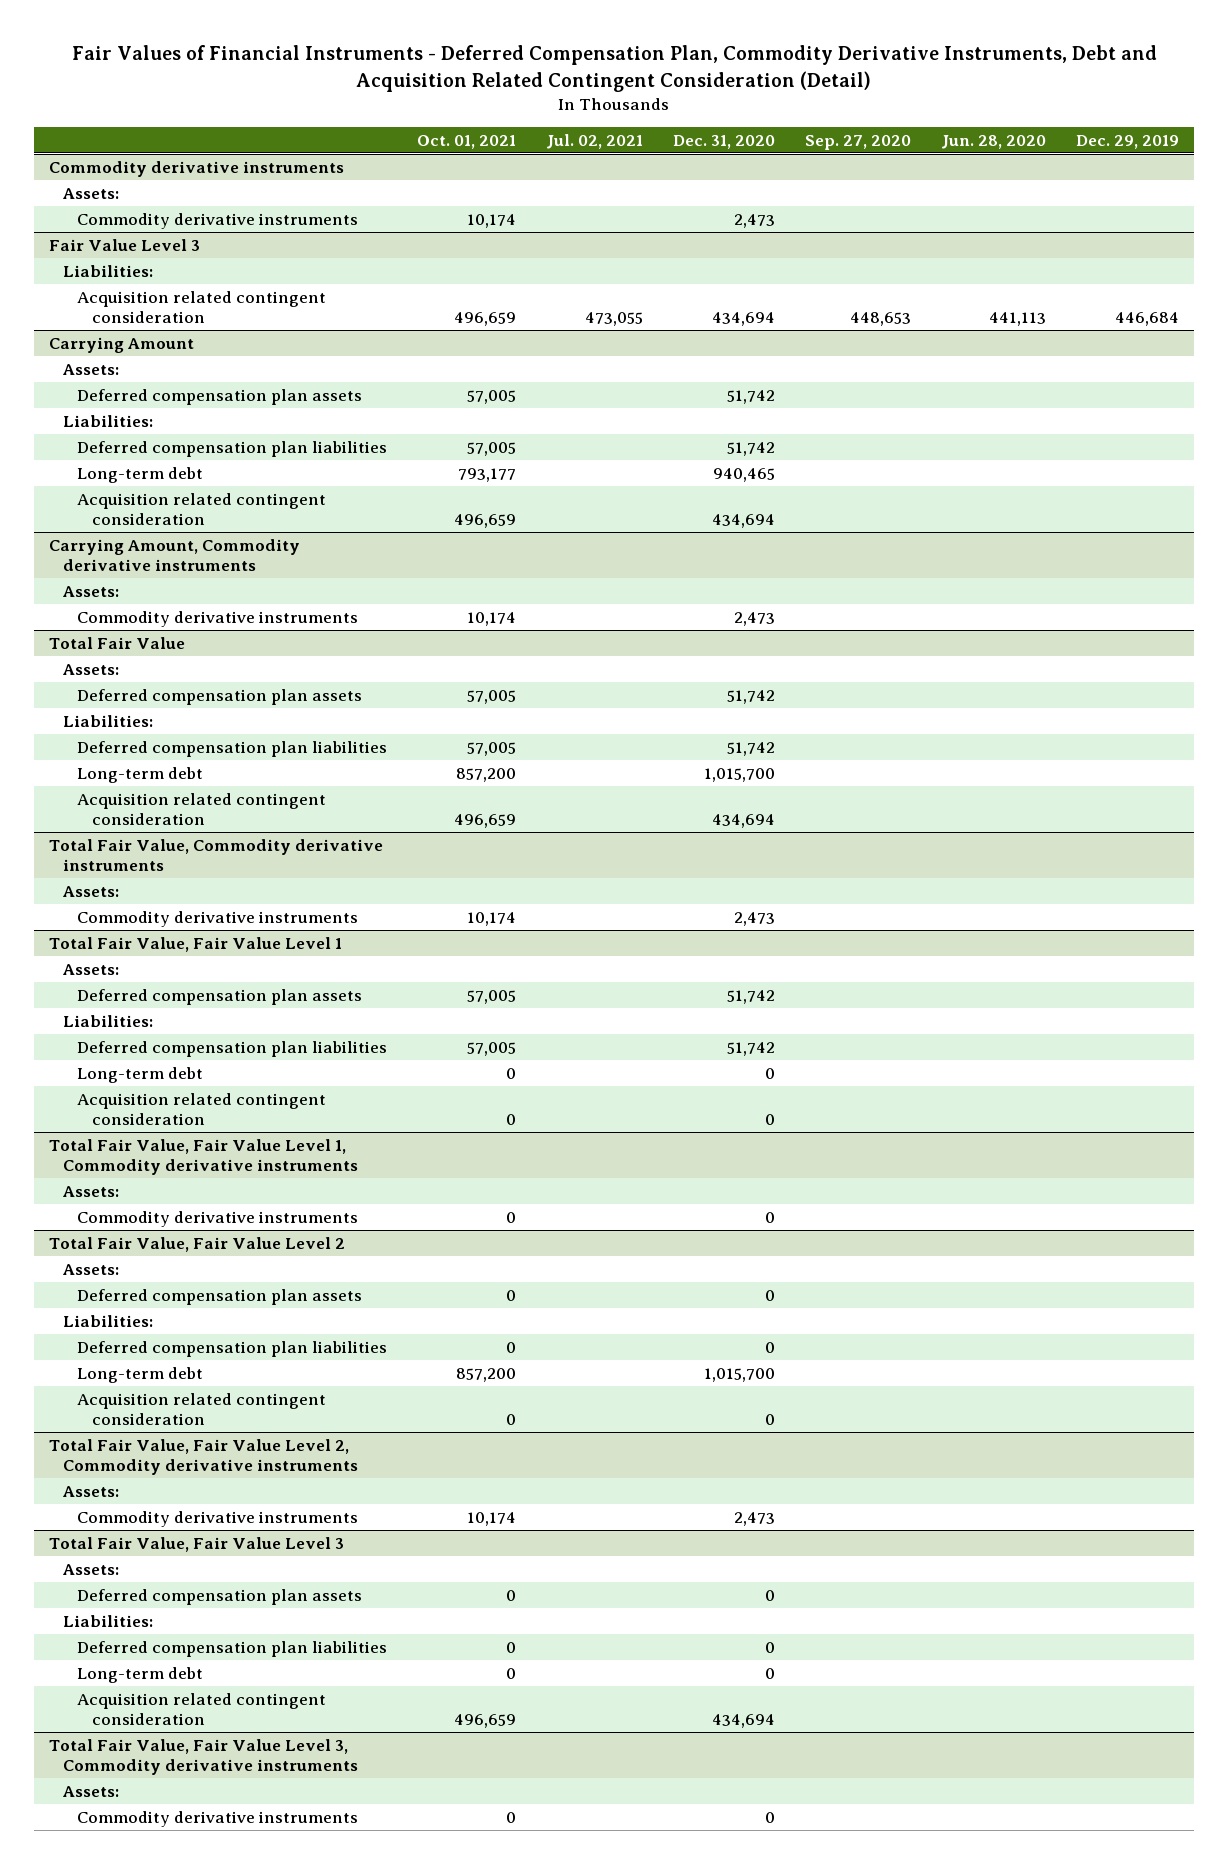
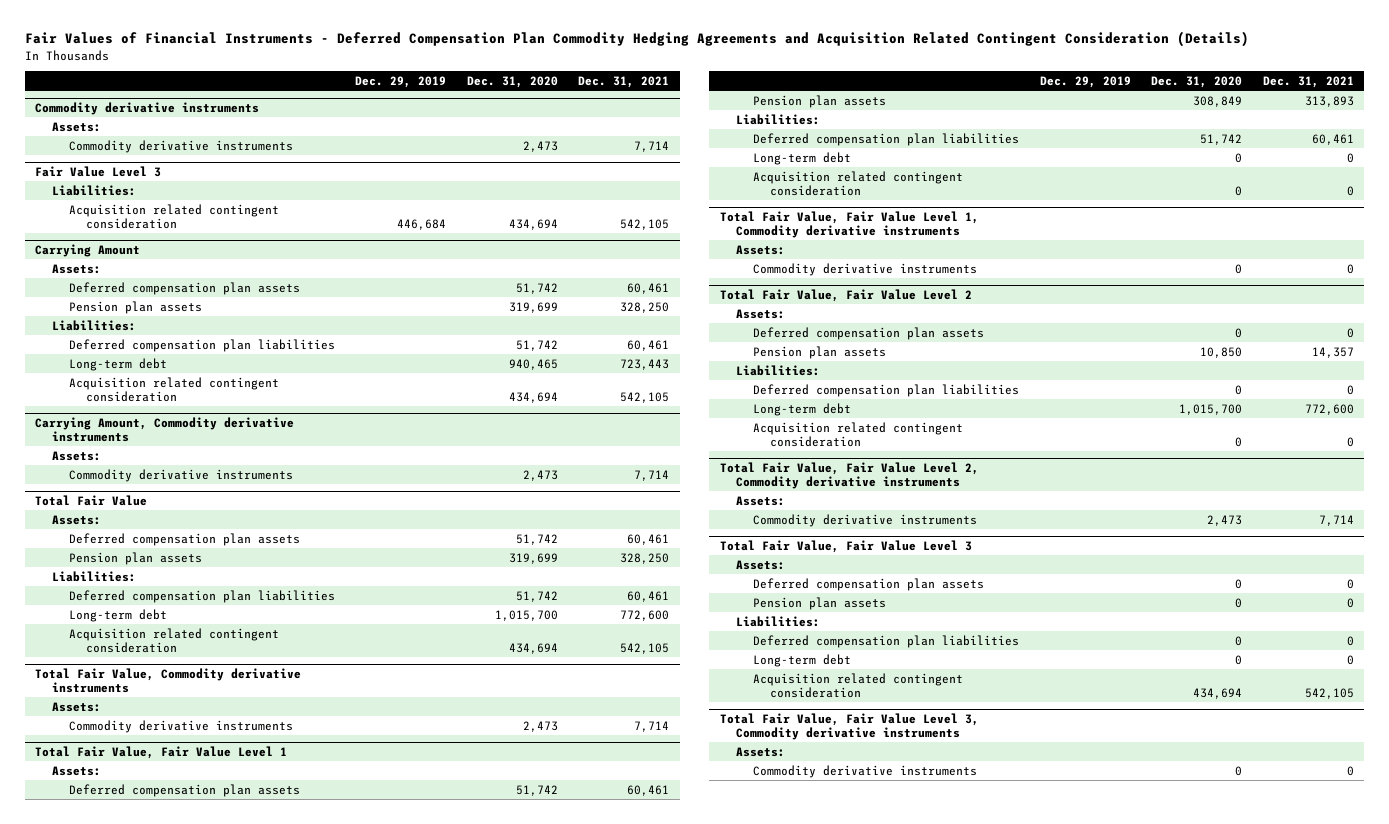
- Fair Values of Financial Instruments - Deferred Compensation Plan, Commodity Derivative Instruments, Debt and Acquisition Related Contingent Consideration (Detail)
+ Fair Values of Financial Instruments - Deferred Compensation Plan Commodity Hedging Agreements and Acquisition Related Contingent Consideration (Details)
- | Oct. 01, 2021 | Jul. 02, 2021 | Dec. 31, 2020 | Sep. 27, 2020 | Jun. 28, 2020 | Dec. 29, 2019
+ | Dec. 29, 2019 | Dec. 31, 2020 | Dec. 31, 2021
@ Carrying Amount
+ Pension plan assets | | 319,699 | 328,250
@ Total Fair Value
+ Pension plan assets | | 319,699 | 328,250
@ Total Fair Value, Fair Value Level 1
+ Pension plan assets | | 308,849 | 313,893
@ Total Fair Value, Fair Value Level 2
+ Pension plan assets | | 10,850 | 14,357
@ Total Fair Value, Fair Value Level 3
+ Pension plan assets | | 0 | 0

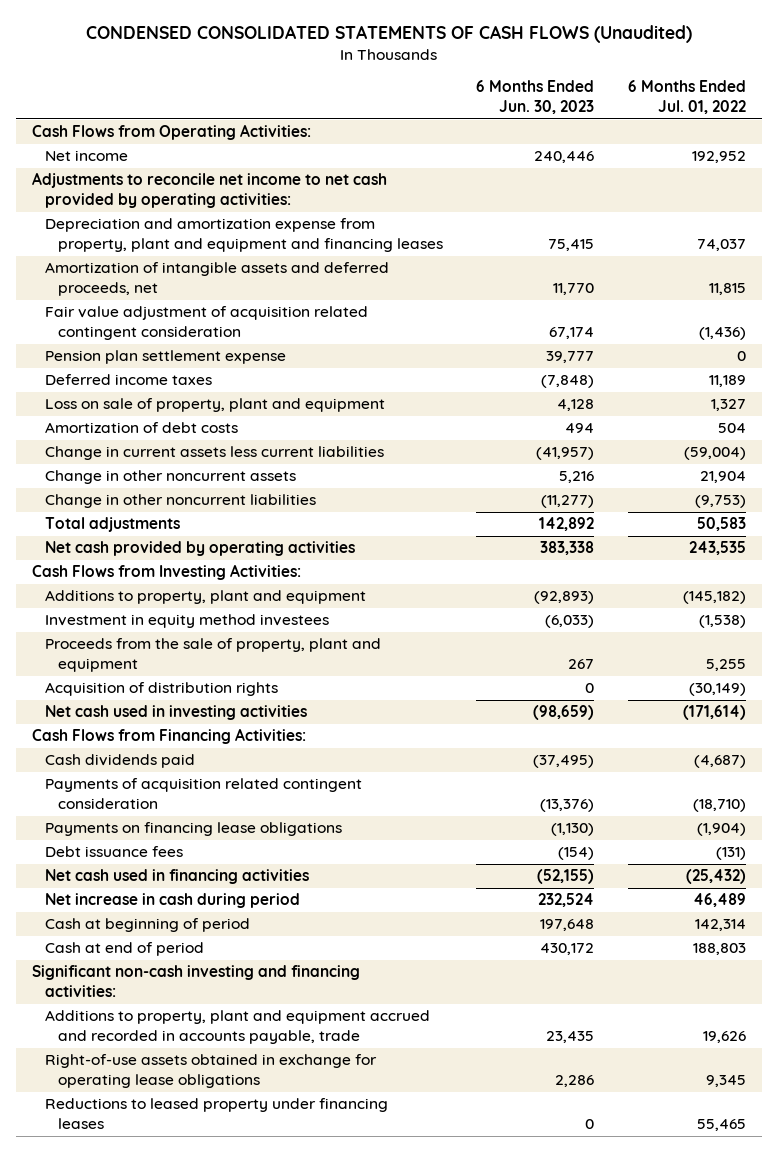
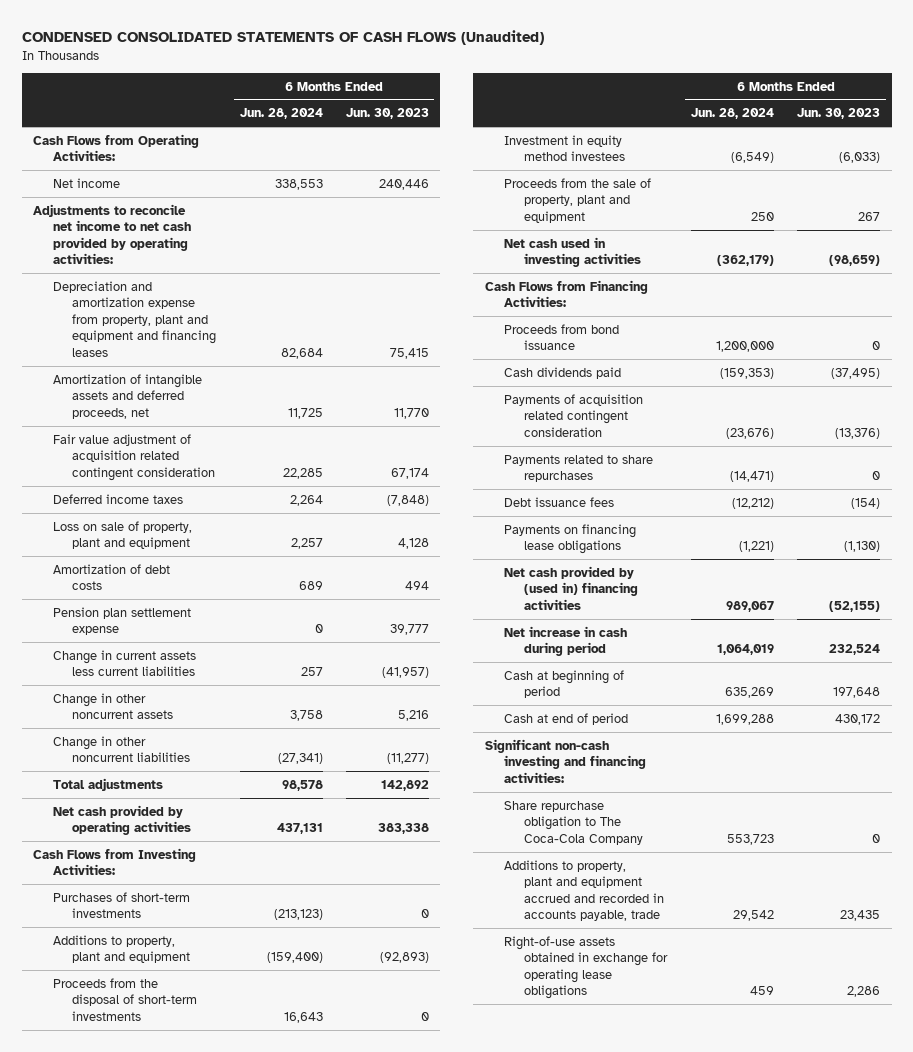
- | 6 Months Ended Jun. 30, 2023 | 6 Months Ended Jul. 01, 2022
+ | 6 Months Ended Jun. 28, 2024 | 6 Months Ended Jun. 30, 2023
moved down: Pension plan settlement expense | 0 | 39,777
+ Purchases of short-term investments | (213,123) | 0
+ Proceeds from the disposal of short-term investments | 16,643 | 0
- Acquisition of distribution rights | 0 | (30,149)
+ Proceeds from bond issuance | 1,200,000 | 0
+ Payments related to share repurchases | (14,471) | 0
- Net cash used in financing activities | (52,155) | (25,432)
moved down: Payments on financing lease obligations | (1,221) | (1,130)
+ Net cash provided by (used in) financing activities | 989,067 | (52,155)
+ Share repurchase obligation to The Coca-Cola Company | 553,723 | 0
- Reductions to leased property under financing leases | 0 | 55,465

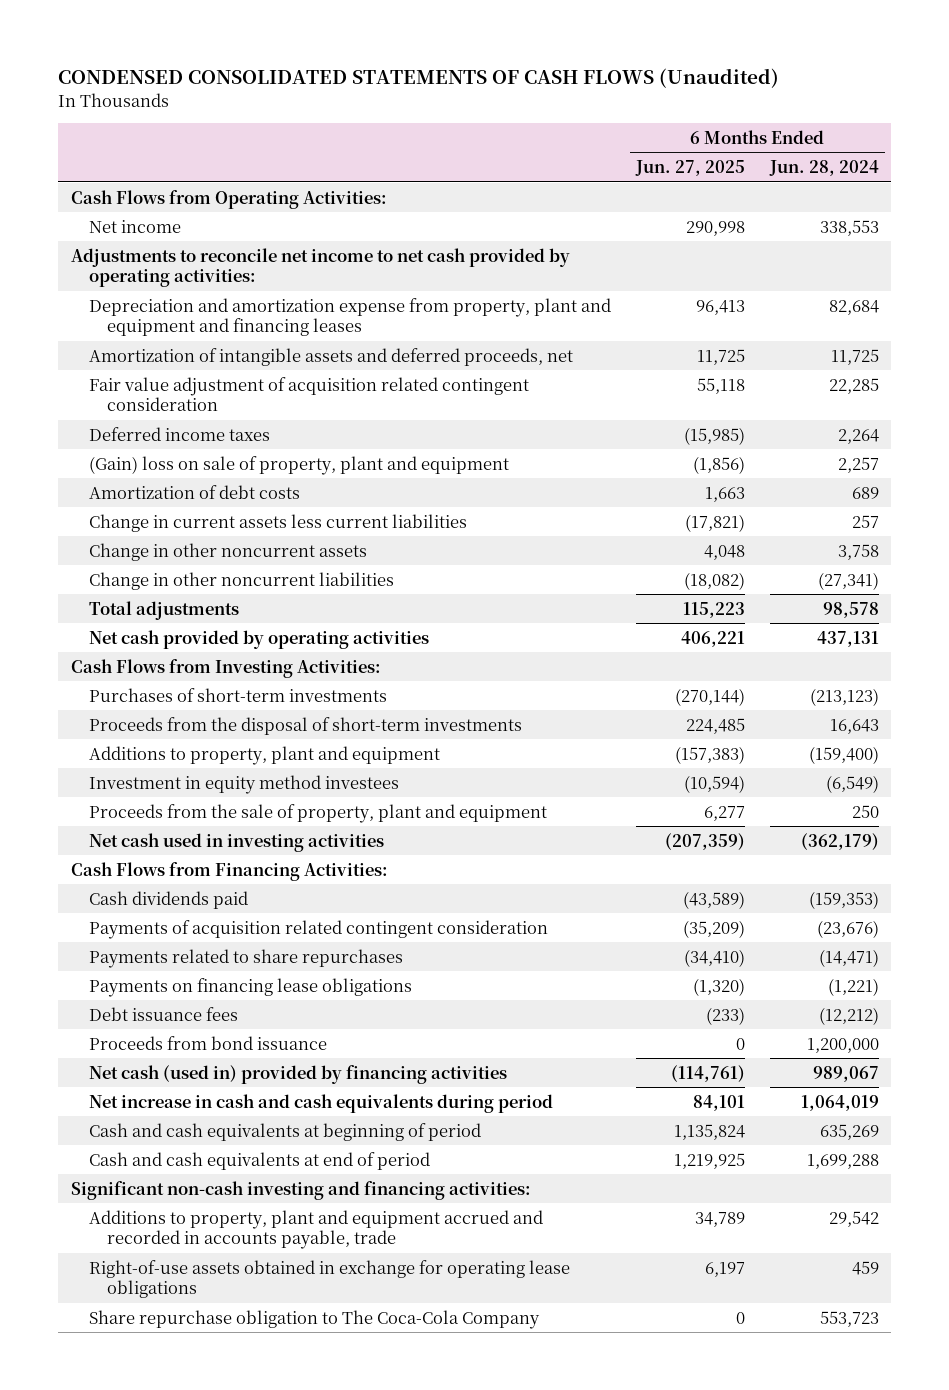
- | 6 Months Ended Jun. 28, 2024 | 6 Months Ended Jun. 30, 2023
+ | 6 Months Ended Jun. 27, 2025 | 6 Months Ended Jun. 28, 2024
- Loss on sale of property, plant and equipment | 2,257 | 4,128
+ (Gain) loss on sale of property, plant and equipment | (1,856) | 2,257
- Pension plan settlement expense | 0 | 39,777
moved down: Additions to property, plant and equipment | (157,383) | (159,400)
- Net cash provided by (used in) financing activities | 989,067 | (52,155)
- Net increase in cash during period | 1,064,019 | 232,524
- Cash at beginning of period | 635,269 | 197,648
- Cash at end of period | 1,699,288 | 430,172
moved down: Debt issuance fees | (233) | (12,212)
moved down: Proceeds from bond issuance | 0 | 1,200,000
+ Net cash (used in) provided by financing activities | (114,761) | 989,067
+ Net increase in cash and cash equivalents during period | 84,101 | 1,064,019
+ Cash and cash equivalents at beginning of period | 1,135,824 | 635,269
+ Cash and cash equivalents at end of period | 1,219,925 | 1,699,288
moved down: Share repurchase obligation to The Coca-Cola Company | 0 | 553,723

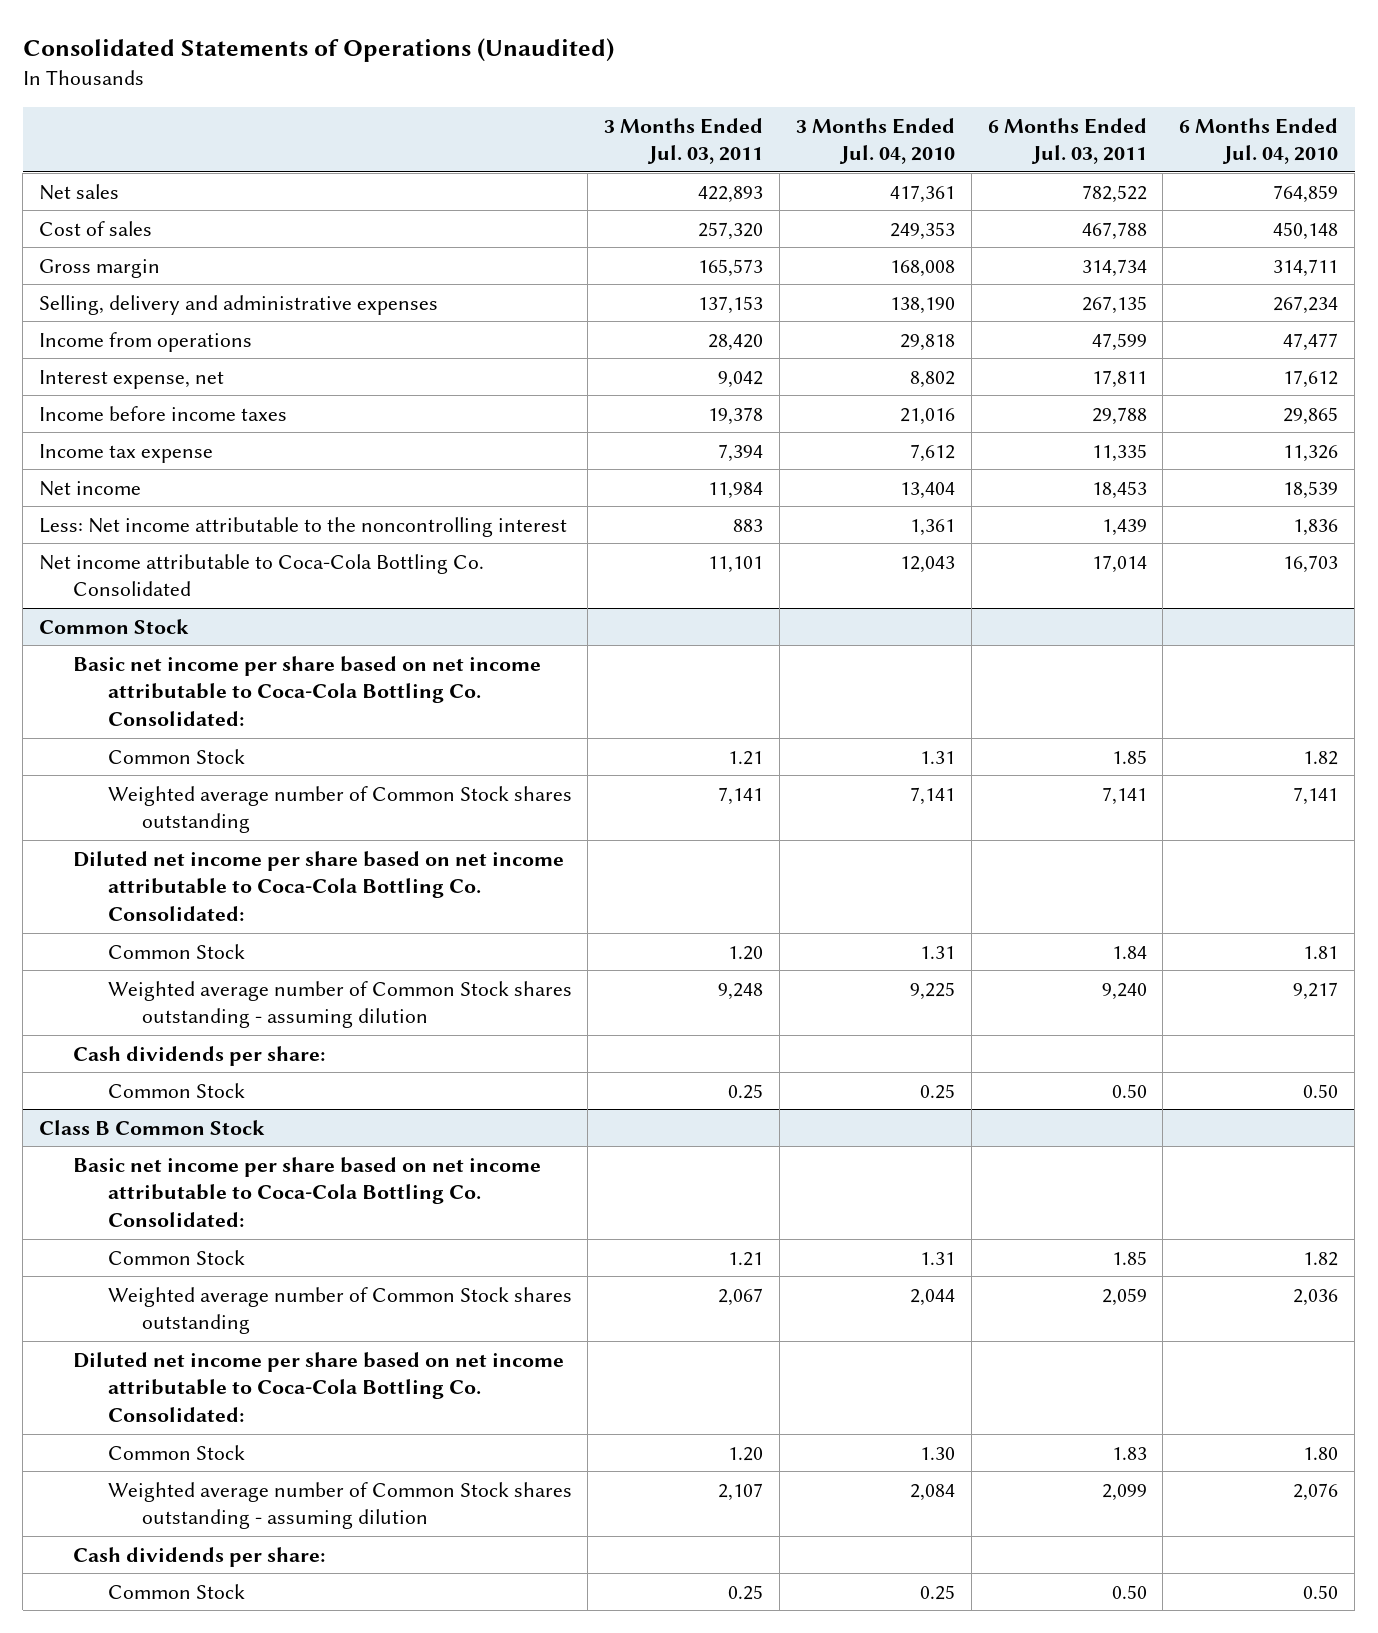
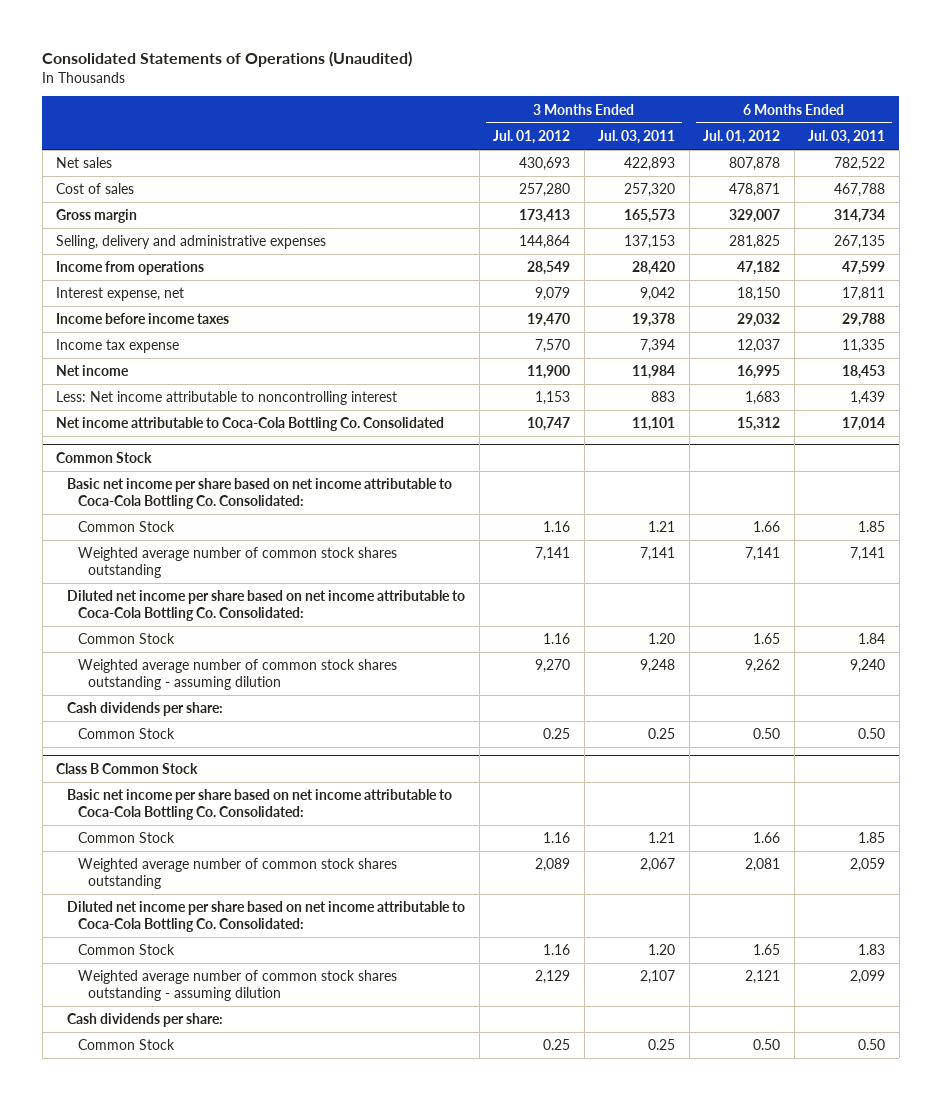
- | 3 Months Ended Jul. 03, 2011 | 3 Months Ended Jul. 04, 2010 | 6 Months Ended Jul. 03, 2011 | 6 Months Ended Jul. 04, 2010
+ | 3 Months Ended Jul. 01, 2012 | 3 Months Ended Jul. 03, 2011 | 6 Months Ended Jul. 01, 2012 | 6 Months Ended Jul. 03, 2011
- Less: Net income attributable to the noncontrolling interest | 883 | 1,361 | 1,439 | 1,836
+ Less: Net income attributable to noncontrolling interest | 1,153 | 883 | 1,683 | 1,439
@ Common Stock
- Weighted average number of Common Stock shares outstanding | 7,141 | 7,141 | 7,141 | 7,141
+ Weighted average number of common stock shares outstanding | 7,141 | 7,141 | 7,141 | 7,141
- Weighted average number of Common Stock shares outstanding - assuming dilution | 9,248 | 9,225 | 9,240 | 9,217
+ Weighted average number of common stock shares outstanding - assuming dilution | 9,270 | 9,248 | 9,262 | 9,240
@ Class B Common Stock
- Weighted average number of Common Stock shares outstanding | 2,067 | 2,044 | 2,059 | 2,036
+ Weighted average number of common stock shares outstanding | 2,089 | 2,067 | 2,081 | 2,059
- Weighted average number of Common Stock shares outstanding - assuming dilution | 2,107 | 2,084 | 2,099 | 2,076
+ Weighted average number of common stock shares outstanding - assuming dilution | 2,129 | 2,107 | 2,121 | 2,099

